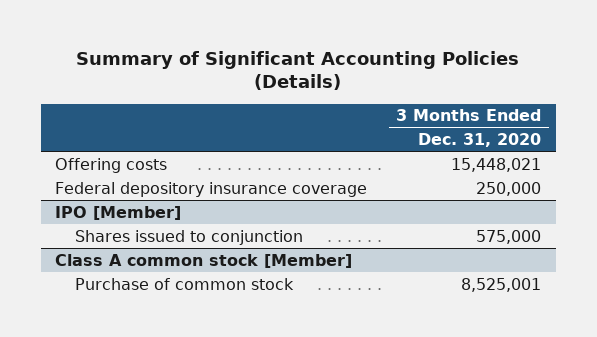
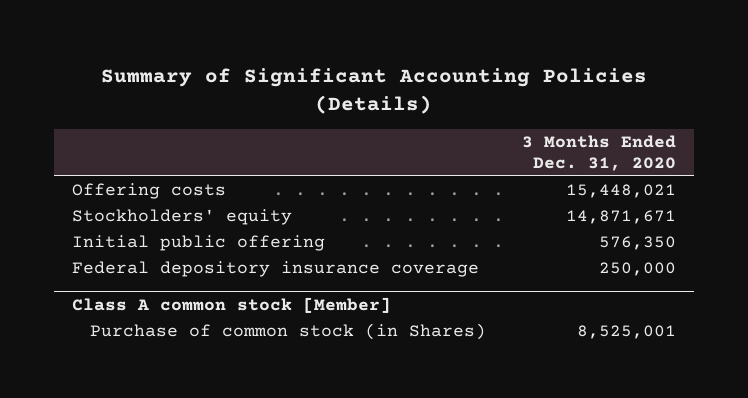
+ Stockholders' equity | 14,871,671
+ Initial public offering | 576,350
- IPO [Member]
- Shares issued to conjunction | 575,000
@ Class A common stock [Member]
- Purchase of common stock | 8,525,001
+ Purchase of common stock (in Shares) | 8,525,001

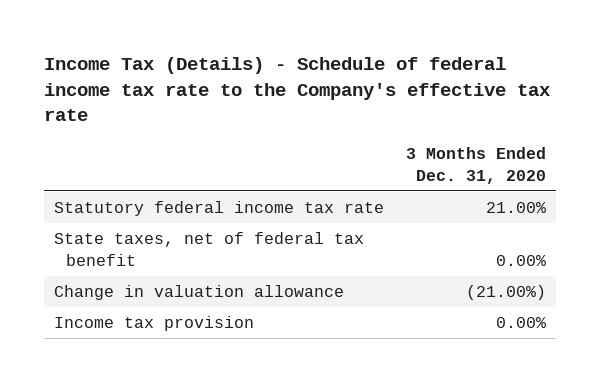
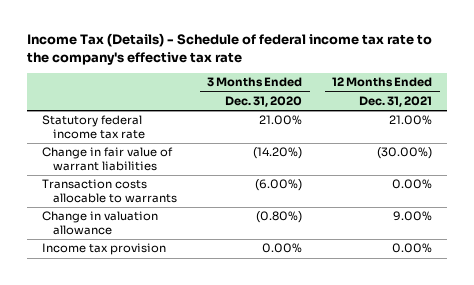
- Income Tax (Details) - Schedule of federal income tax rate to the Company's effective tax rate
+ Income Tax (Details) - Schedule of federal income tax rate to the company's effective tax rate
- | 3 Months Ended Dec. 31, 2020
+ | 3 Months Ended Dec. 31, 2020 | 12 Months Ended Dec. 31, 2021
- State taxes, net of federal tax benefit | 0.00%
- Change in valuation allowance | (21.00%)
+ Change in fair value of warrant liabilities | (14.20%) | (30.00%)
+ Transaction costs allocable to warrants | (6.00%) | 0.00%
+ Change in valuation allowance | (0.80%) | 9.00%

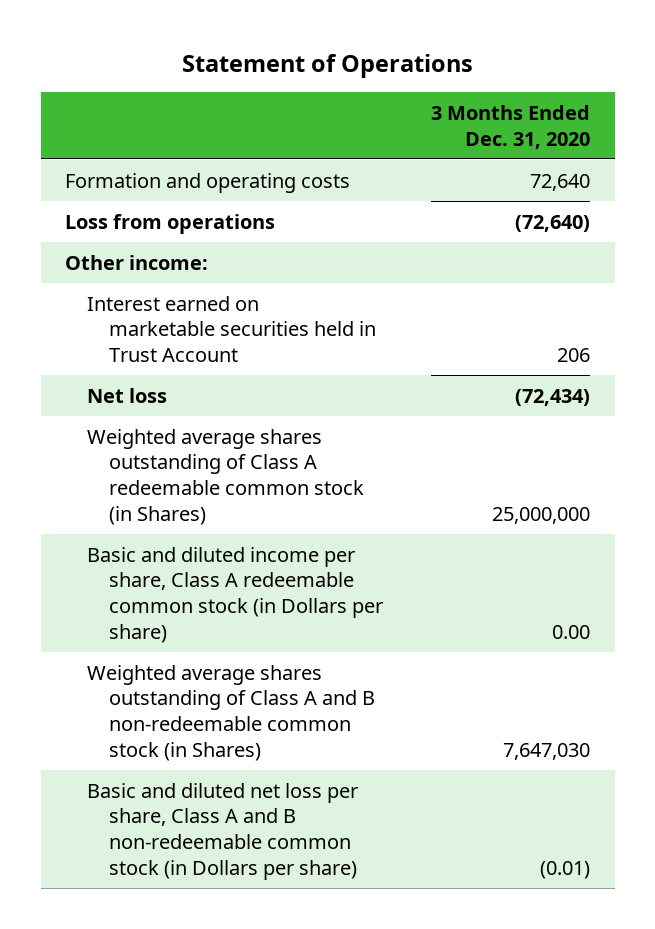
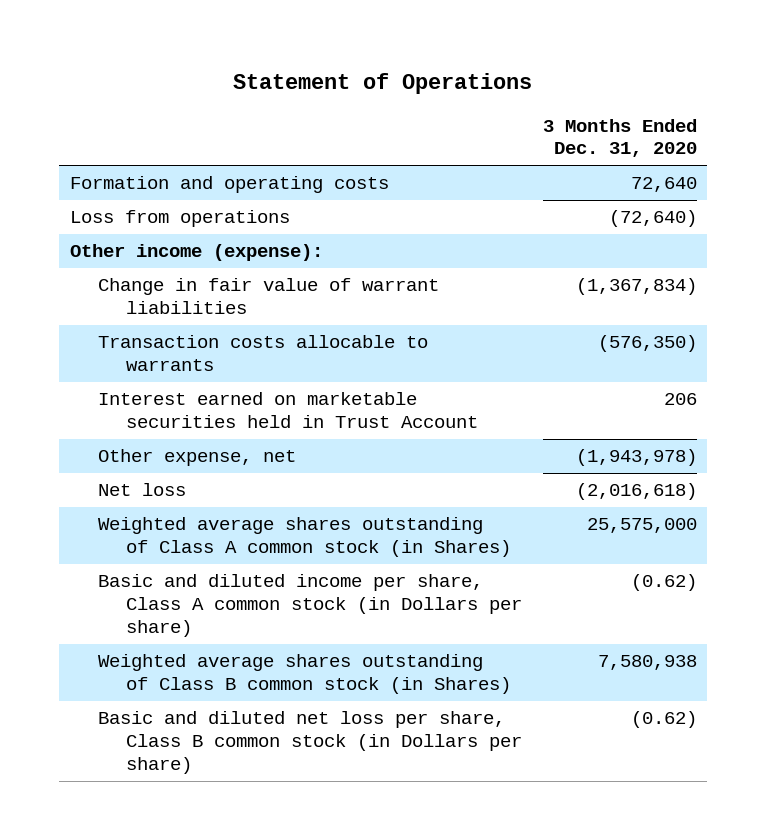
- Other income:
+ Other income (expense):
+ Change in fair value of warrant liabilities | (1,367,834)
+ Transaction costs allocable to warrants | (576,350)
- Net loss | (72,434)
- Weighted average shares outstanding of Class A redeemable common stock (in Shares) | 25,000,000
- Basic and diluted income per share, Class A redeemable common stock (in Dollars per share) | 0.00
- Weighted average shares outstanding of Class A and B non-redeemable common stock (in Shares) | 7,647,030
- Basic and diluted net loss per share, Class A and B non-redeemable common stock (in Dollars per share) | (0.01)
+ Other expense, net | (1,943,978)
+ Net loss | (2,016,618)
+ Weighted average shares outstanding of Class A common stock (in Shares) | 25,575,000
+ Basic and diluted income per share, Class A common stock (in Dollars per share) | (0.62)
+ Weighted average shares outstanding of Class B common stock (in Shares) | 7,580,938
+ Basic and diluted net loss per share, Class B common stock (in Dollars per share) | (0.62)

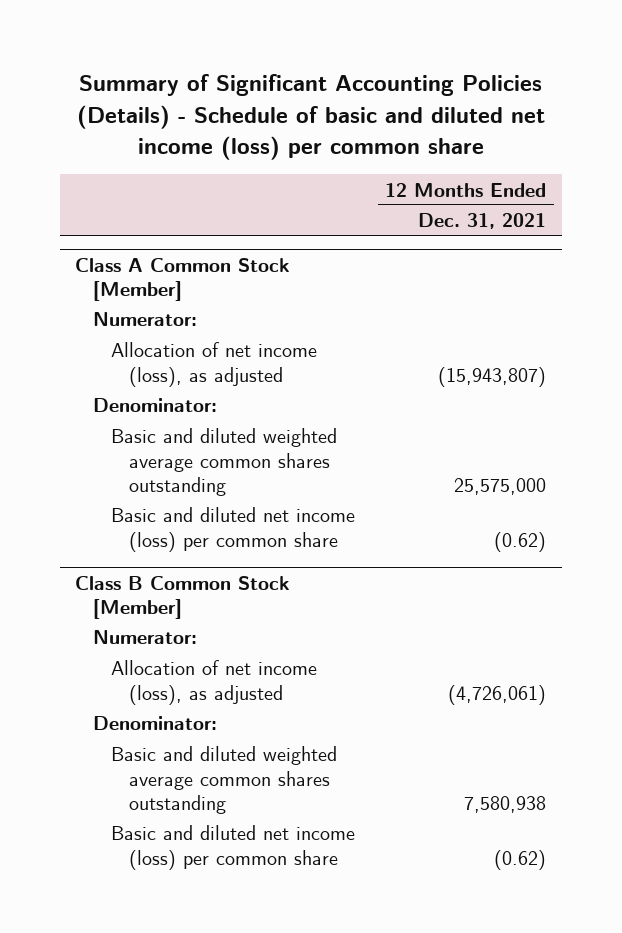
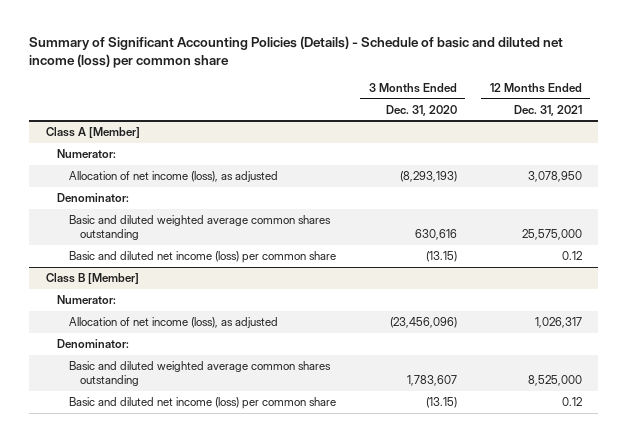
- | 12 Months Ended Dec. 31, 2021
+ | 3 Months Ended Dec. 31, 2020 | 12 Months Ended Dec. 31, 2021
- Class A Common Stock [Member]
+ Class A [Member]
- Allocation of net income (loss), as adjusted | (15,943,807)
+ Allocation of net income (loss), as adjusted | (8,293,193) | 3,078,950
- Basic and diluted net income (loss) per common share | (0.62)
- Class B Common Stock [Member]
+ Basic and diluted net income (loss) per common share | (13.15) | 0.12
+ Class B [Member]
- Allocation of net income (loss), as adjusted | (4,726,061)
+ Allocation of net income (loss), as adjusted | (23,456,096) | 1,026,317
- Basic and diluted weighted average common shares outstanding | 7,580,938
- Basic and diluted net income (loss) per common share | (0.62)
+ Basic and diluted weighted average common shares outstanding | 1,783,607 | 8,525,000
+ Basic and diluted net income (loss) per common share | (13.15) | 0.12

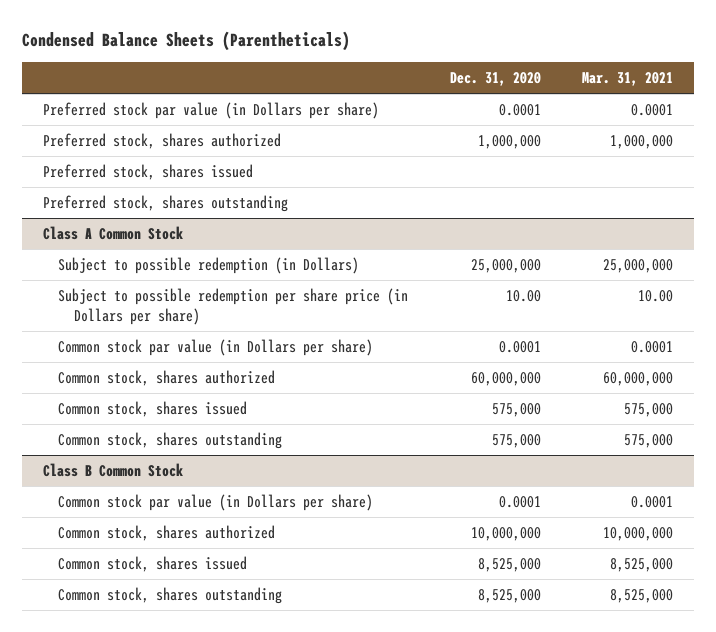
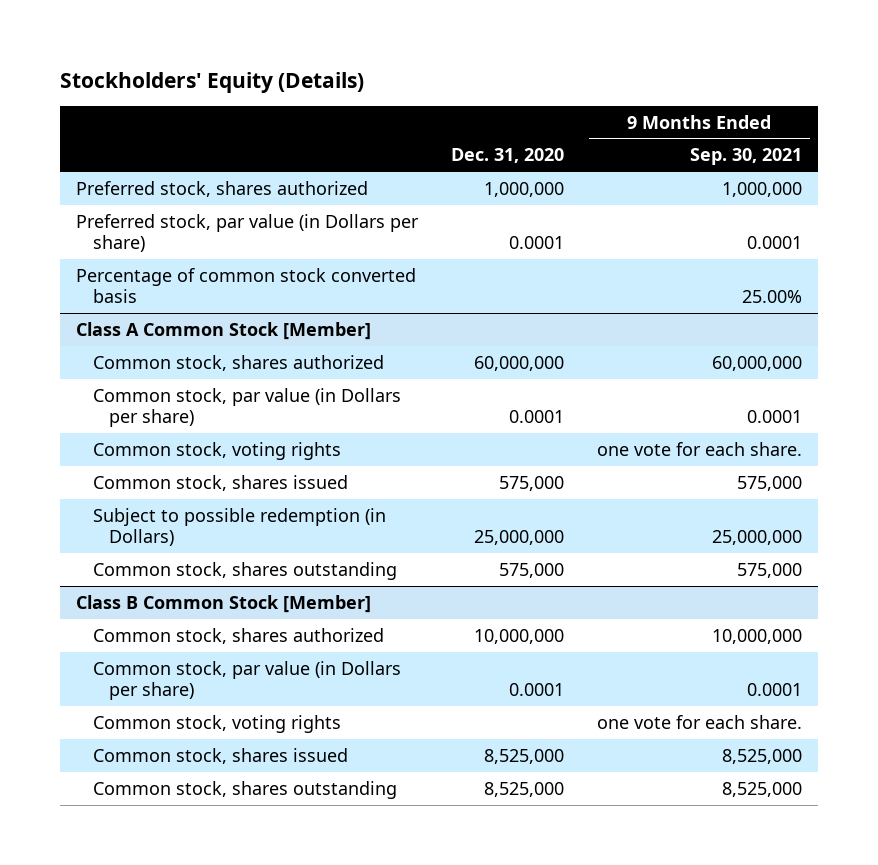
- Condensed Balance Sheets (Parentheticals)
+ Stockholders' Equity (Details)
- | Dec. 31, 2020 | Mar. 31, 2021
+ | Dec. 31, 2020 | 9 Months Ended Sep. 30, 2021
- Preferred stock par value (in Dollars per share) | 0.0001 | 0.0001
- Preferred stock, shares issued
- Preferred stock, shares outstanding
- Class A Common Stock
- Subject to possible redemption (in Dollars) | 25,000,000 | 25,000,000
- Subject to possible redemption per share price (in Dollars per share) | 10.00 | 10.00
- Common stock par value (in Dollars per share) | 0.0001 | 0.0001
+ Preferred stock, par value (in Dollars per share) | 0.0001 | 0.0001
+ Percentage of common stock converted basis | | 25.00%
+ Class A Common Stock [Member]
+ Common stock, par value (in Dollars per share) | 0.0001 | 0.0001
+ Common stock, voting rights | | one vote for each share.
+ Subject to possible redemption (in Dollars) | 25,000,000 | 25,000,000
- Class B Common Stock
- Common stock par value (in Dollars per share) | 0.0001 | 0.0001
+ Class B Common Stock [Member]
+ Common stock, par value (in Dollars per share) | 0.0001 | 0.0001
+ Common stock, voting rights | | one vote for each share.

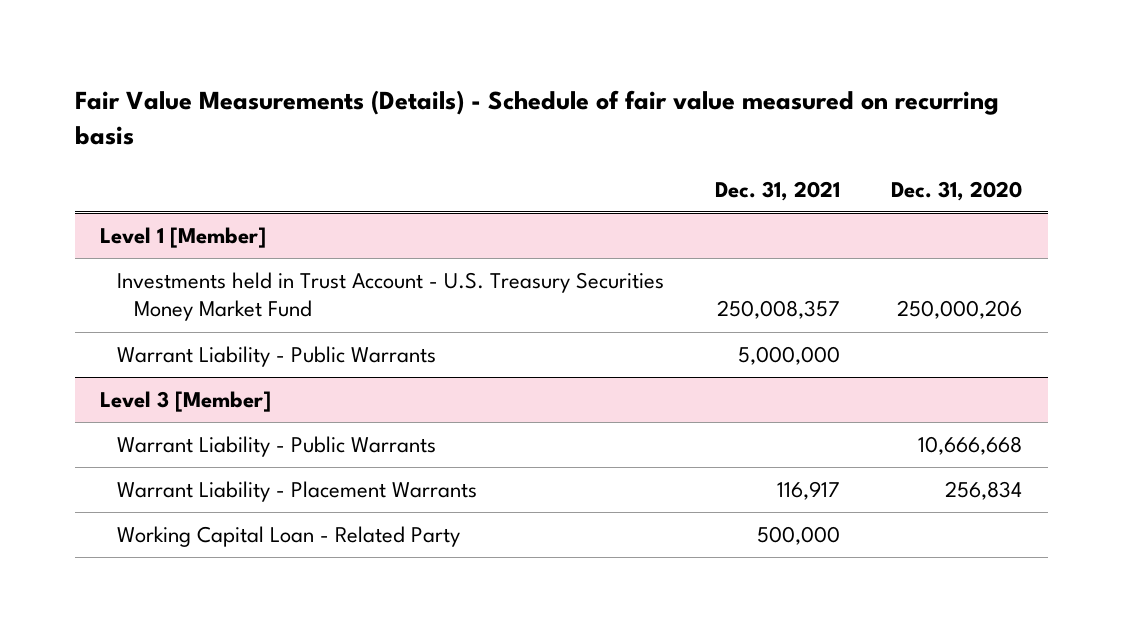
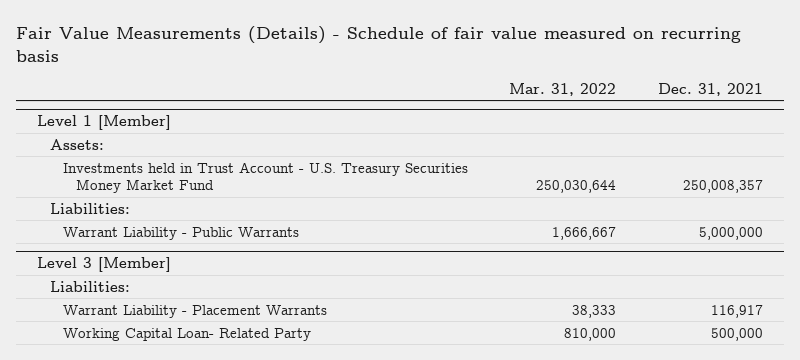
- | Dec. 31, 2021 | Dec. 31, 2020
+ | Mar. 31, 2022 | Dec. 31, 2021
@ Level 1 [Member]
+ Assets:
+ Liabilities:
@ Level 3 [Member]
- Warrant Liability - Public Warrants | | 10,666,668
+ Liabilities:
- Working Capital Loan - Related Party | 500,000 |
+ Working Capital Loan- Related Party | 810,000 | 500,000

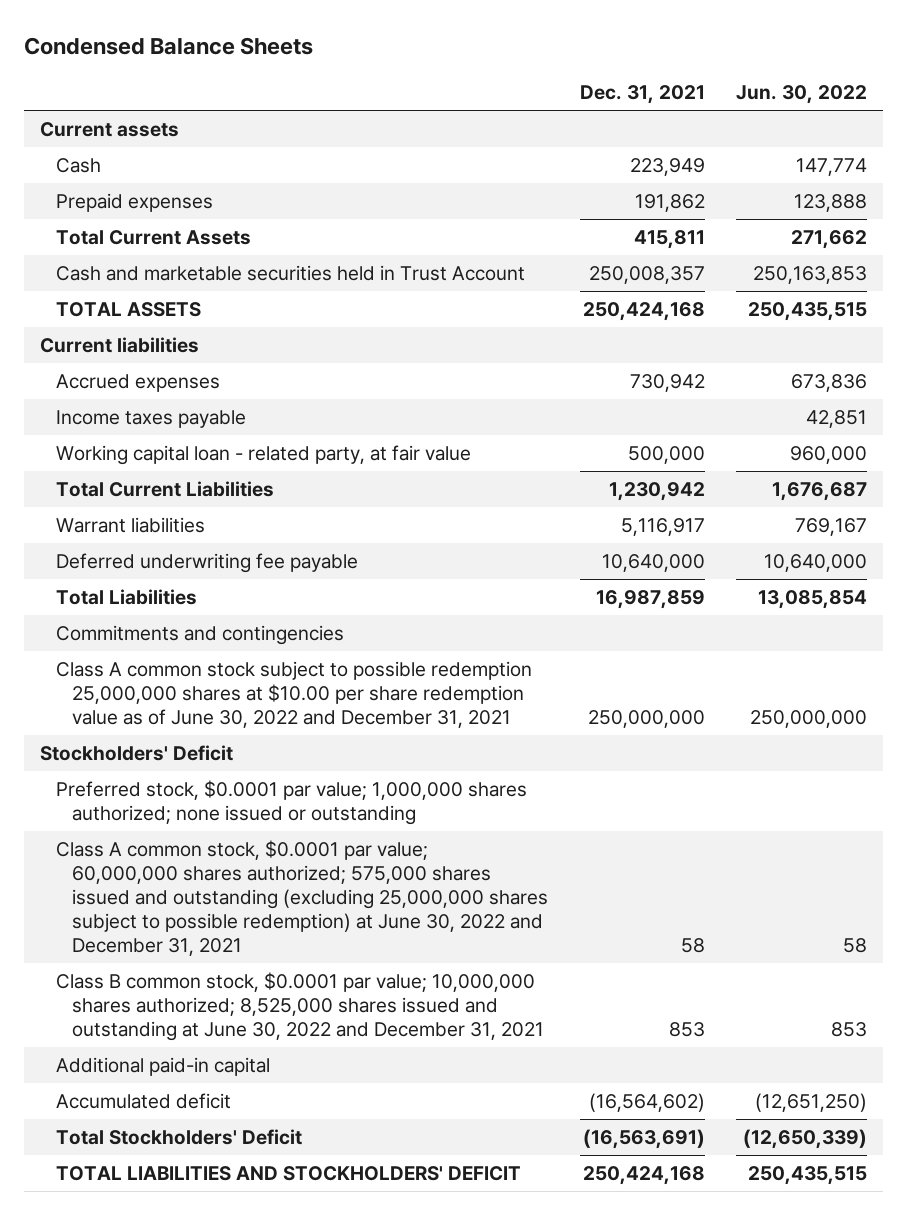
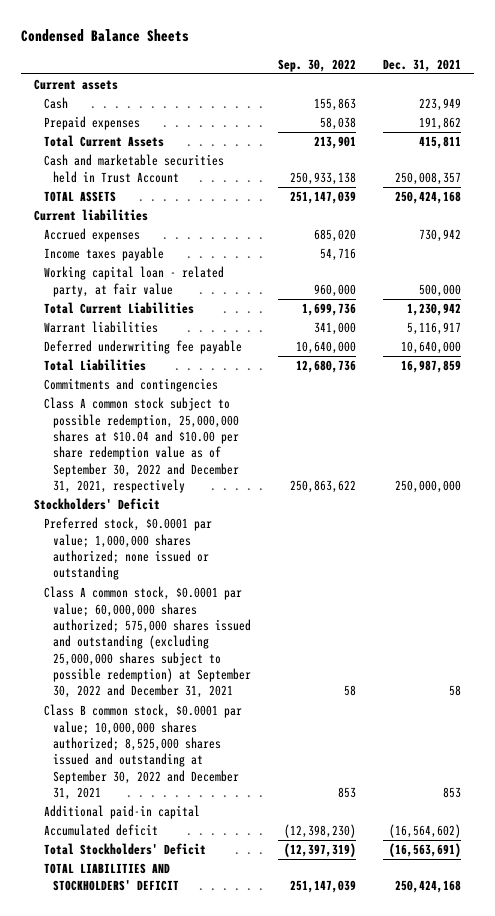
- | Dec. 31, 2021 | Jun. 30, 2022
+ | Sep. 30, 2022 | Dec. 31, 2021
- Class A common stock subject to possible redemption 25,000,000 shares at $10.00 per share redemption value as of June 30, 2022 and December 31, 2021 | 250,000,000 | 250,000,000
+ Class A common stock subject to possible redemption, 25,000,000 shares at $10.04 and $10.00 per share redemption value as of September 30, 2022 and December 31, 2021, respectively | 250,863,622 | 250,000,000
- Class A common stock, $0.0001 par value; 60,000,000 shares authorized; 575,000 shares issued and outstanding (excluding 25,000,000 shares subject to possible redemption) at June 30, 2022 and December 31, 2021 | 58 | 58
- Class B common stock, $0.0001 par value; 10,000,000 shares authorized; 8,525,000 shares issued and outstanding at June 30, 2022 and December 31, 2021 | 853 | 853
+ Class A common stock, $0.0001 par value; 60,000,000 shares authorized; 575,000 shares issued and outstanding (excluding 25,000,000 shares subject to possible redemption) at September 30, 2022 and December 31, 2021 | 58 | 58
+ Class B common stock, $0.0001 par value; 10,000,000 shares authorized; 8,525,000 shares issued and outstanding at September 30, 2022 and December 31, 2021 | 853 | 853

